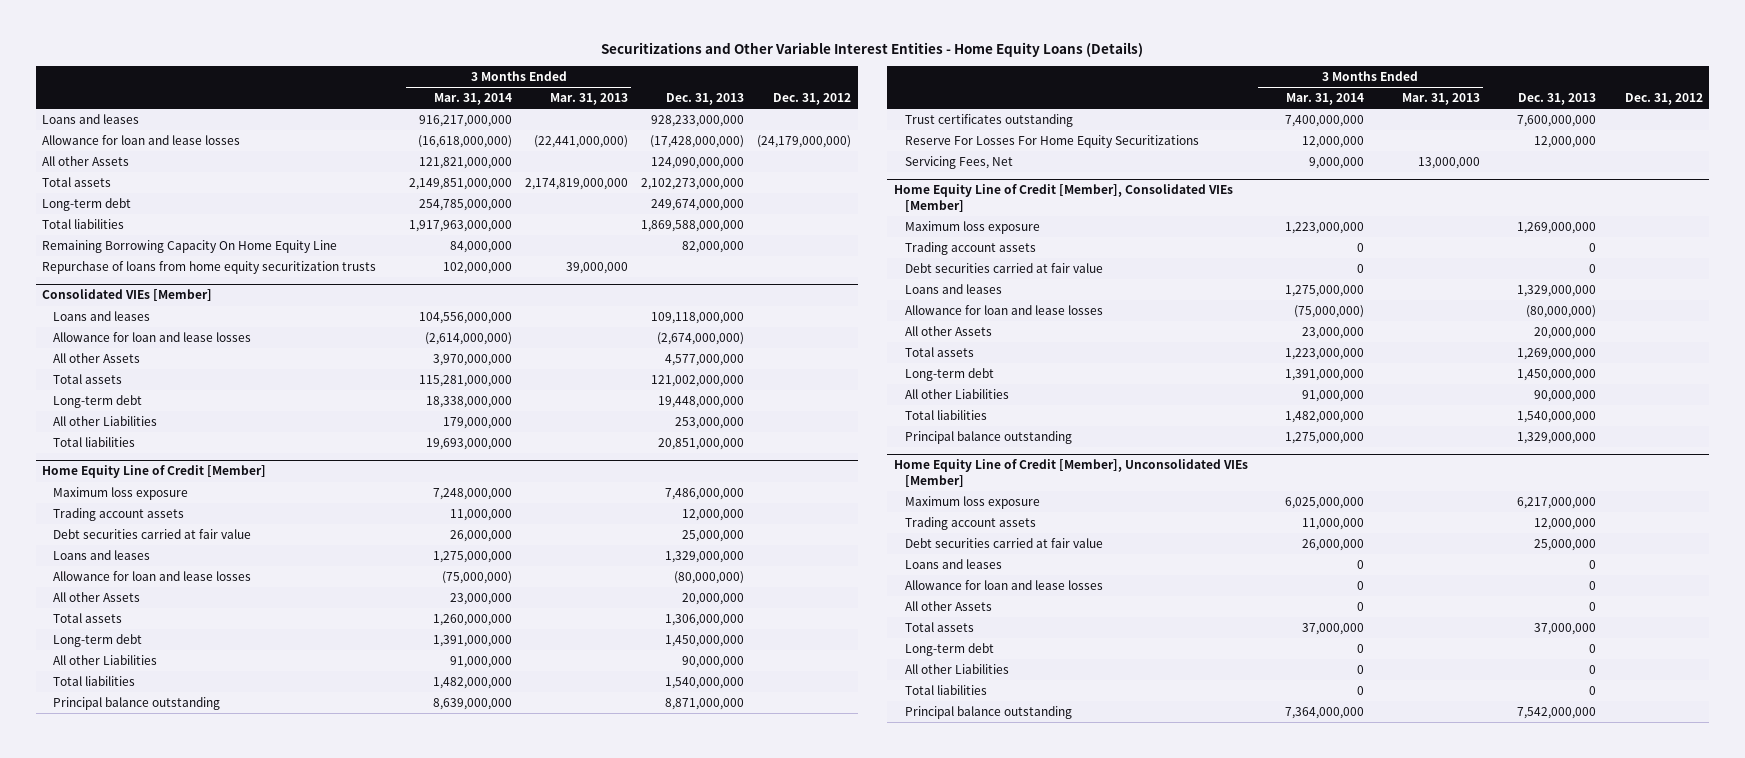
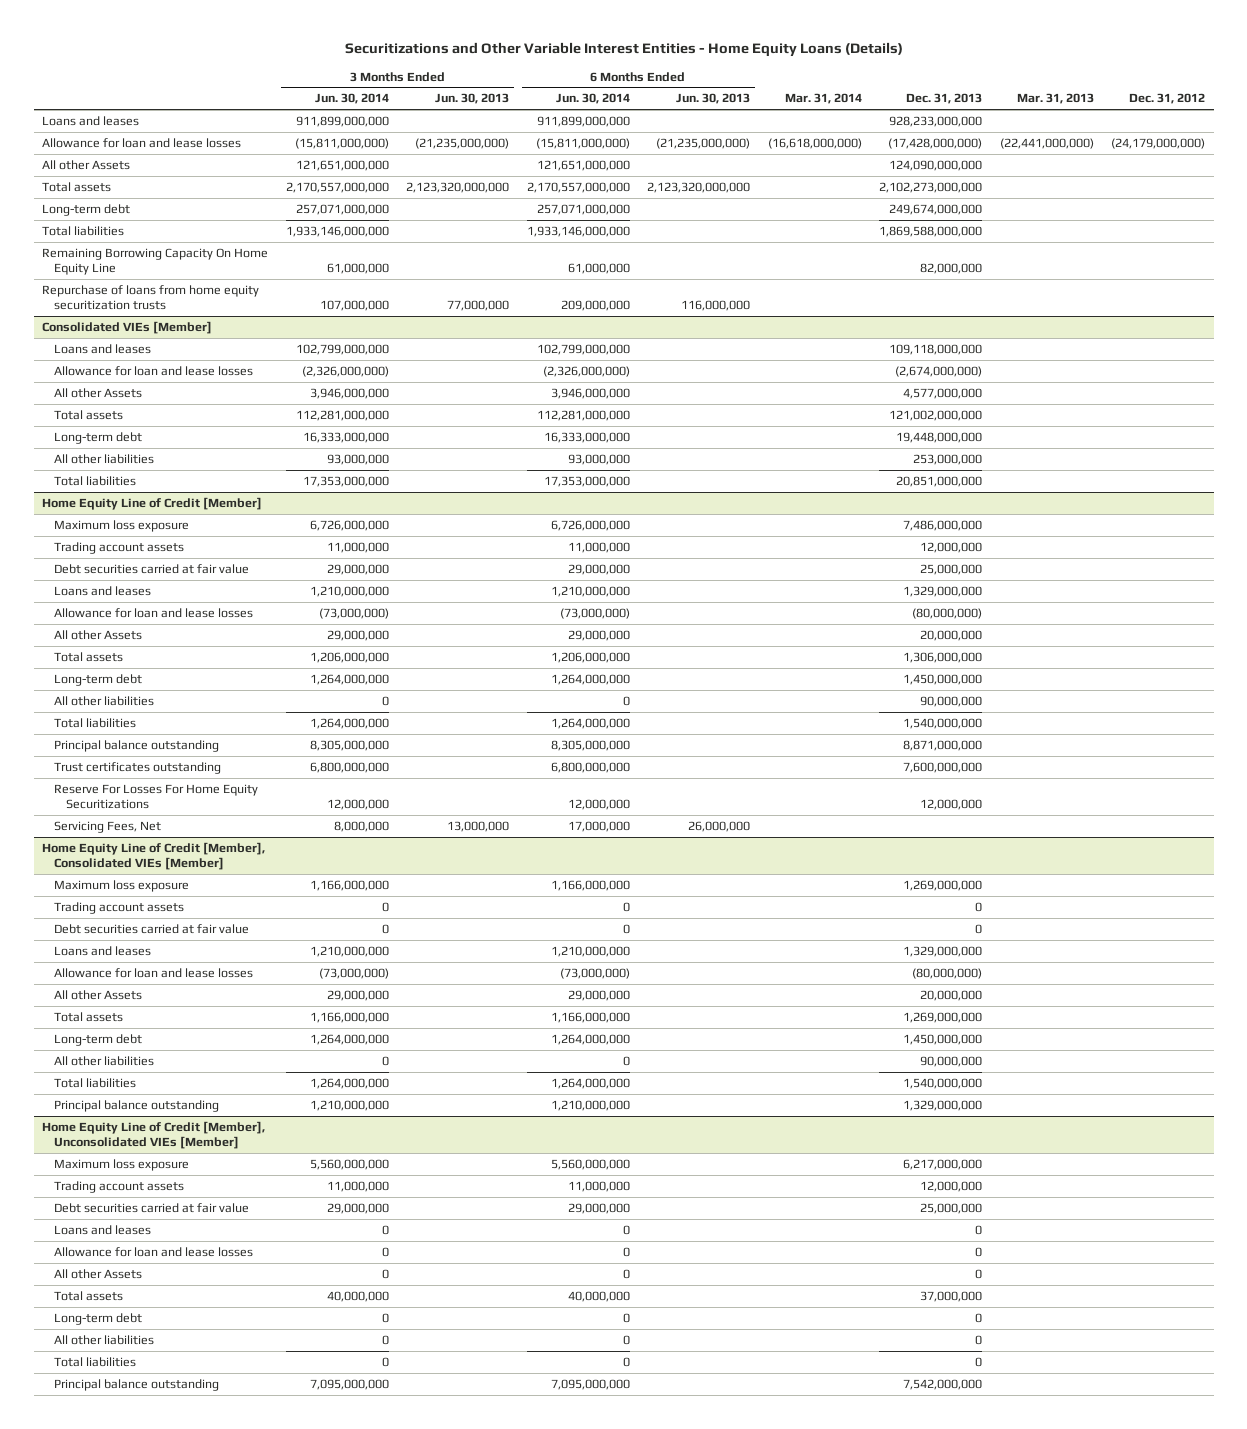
- | 3 Months Ended Mar. 31, 2014 | 3 Months Ended Mar. 31, 2013 | Dec. 31, 2013 | Dec. 31, 2012
+ | 3 Months Ended Jun. 30, 2014 | 3 Months Ended Jun. 30, 2013 | 6 Months Ended Jun. 30, 2014 | 6 Months Ended Jun. 30, 2013 | Mar. 31, 2014 | Dec. 31, 2013 | Mar. 31, 2013 | Dec. 31, 2012
@ Consolidated VIEs [Member]
- All other Liabilities | 179,000,000 | | 253,000,000 |
+ All other liabilities | 93,000,000 | | 93,000,000 | | | 253,000,000 | |
@ Home Equity Line of Credit [Member]
- All other Liabilities | 91,000,000 | | 90,000,000 |
+ All other liabilities | 0 | | 0 | | | 90,000,000 | |
@ Home Equity Line of Credit [Member], Consolidated VIEs [Member]
- All other Liabilities | 91,000,000 | | 90,000,000 |
+ All other liabilities | 0 | | 0 | | | 90,000,000 | |
@ Home Equity Line of Credit [Member], Unconsolidated VIEs [Member]
- All other Liabilities | 0 | | 0 |
+ All other liabilities | 0 | | 0 | | | 0 | |

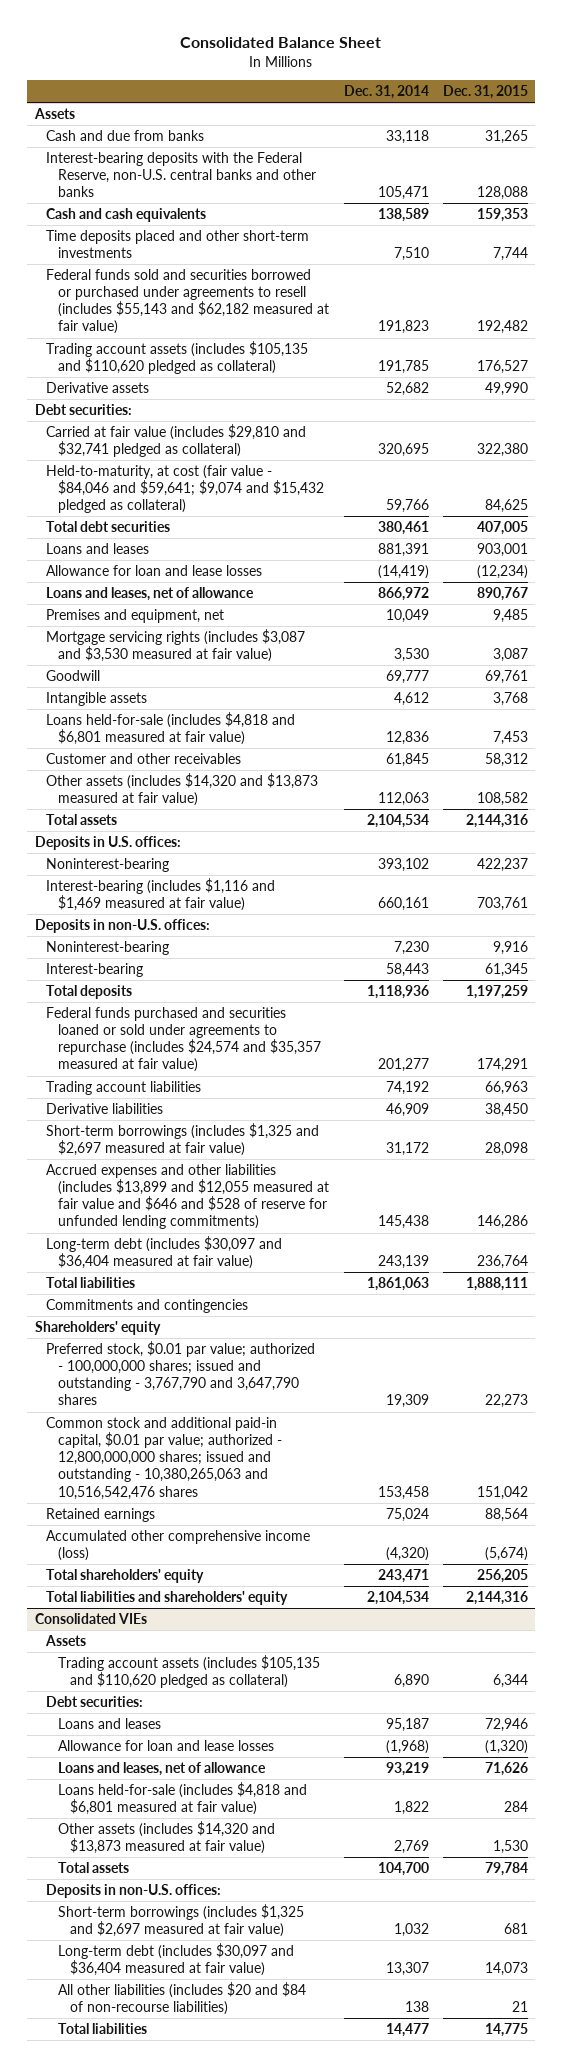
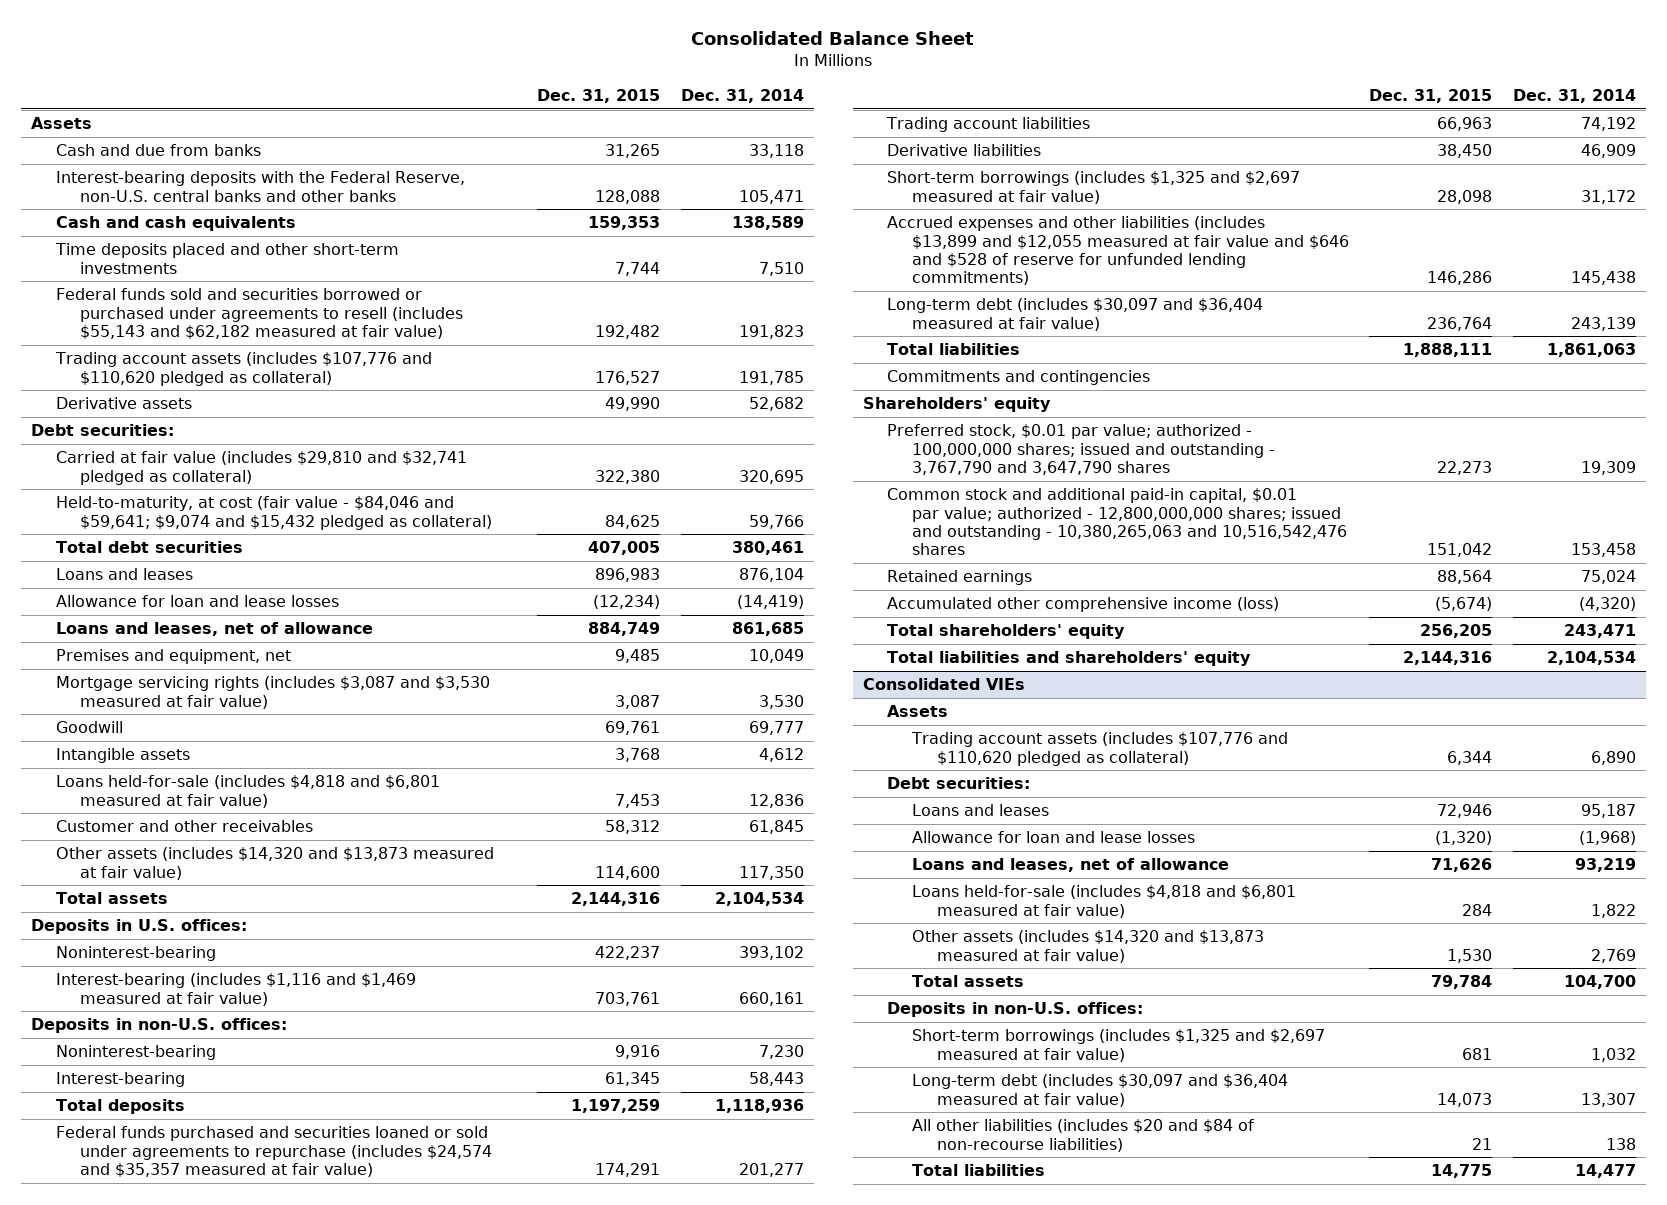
- | Dec. 31, 2014 | Dec. 31, 2015
+ | Dec. 31, 2015 | Dec. 31, 2014
- Trading account assets (includes $105,135 and $110,620 pledged as collateral) | 191,785 | 176,527
+ Trading account assets (includes $107,776 and $110,620 pledged as collateral) | 176,527 | 191,785
- Loans and leases | 881,391 | 903,001
+ Loans and leases | 896,983 | 876,104
- Loans and leases, net of allowance | 866,972 | 890,767
+ Loans and leases, net of allowance | 884,749 | 861,685
- Other assets (includes $14,320 and $13,873 measured at fair value) | 112,063 | 108,582
+ Other assets (includes $14,320 and $13,873 measured at fair value) | 114,600 | 117,350
@ Consolidated VIEs
- Trading account assets (includes $105,135 and $110,620 pledged as collateral) | 6,890 | 6,344
+ Trading account assets (includes $107,776 and $110,620 pledged as collateral) | 6,344 | 6,890

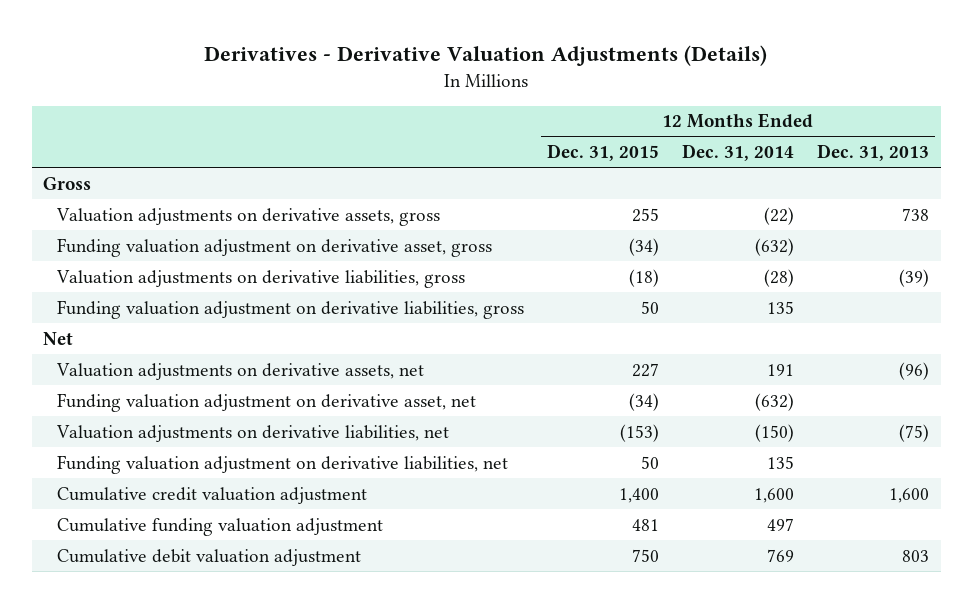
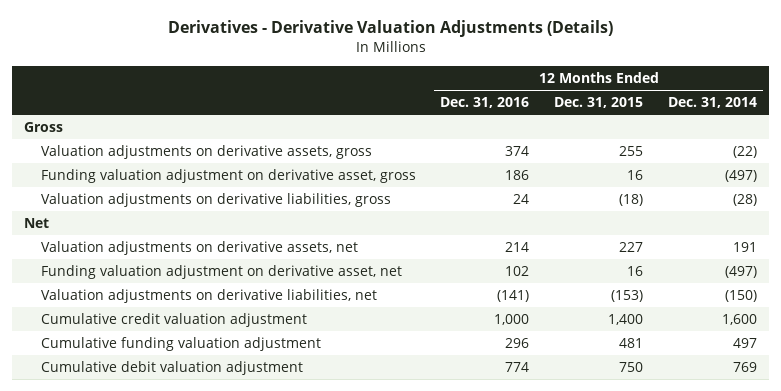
- | 12 Months Ended Dec. 31, 2015 | 12 Months Ended Dec. 31, 2014 | 12 Months Ended Dec. 31, 2013
+ | 12 Months Ended Dec. 31, 2016 | 12 Months Ended Dec. 31, 2015 | 12 Months Ended Dec. 31, 2014
- Funding valuation adjustment on derivative asset, gross | (34) | (632) |
+ Funding valuation adjustment on derivative asset, gross | 186 | 16 | (497)
- Funding valuation adjustment on derivative liabilities, gross | 50 | 135 |
- Funding valuation adjustment on derivative asset, net | (34) | (632) |
+ Funding valuation adjustment on derivative asset, net | 102 | 16 | (497)
- Funding valuation adjustment on derivative liabilities, net | 50 | 135 |

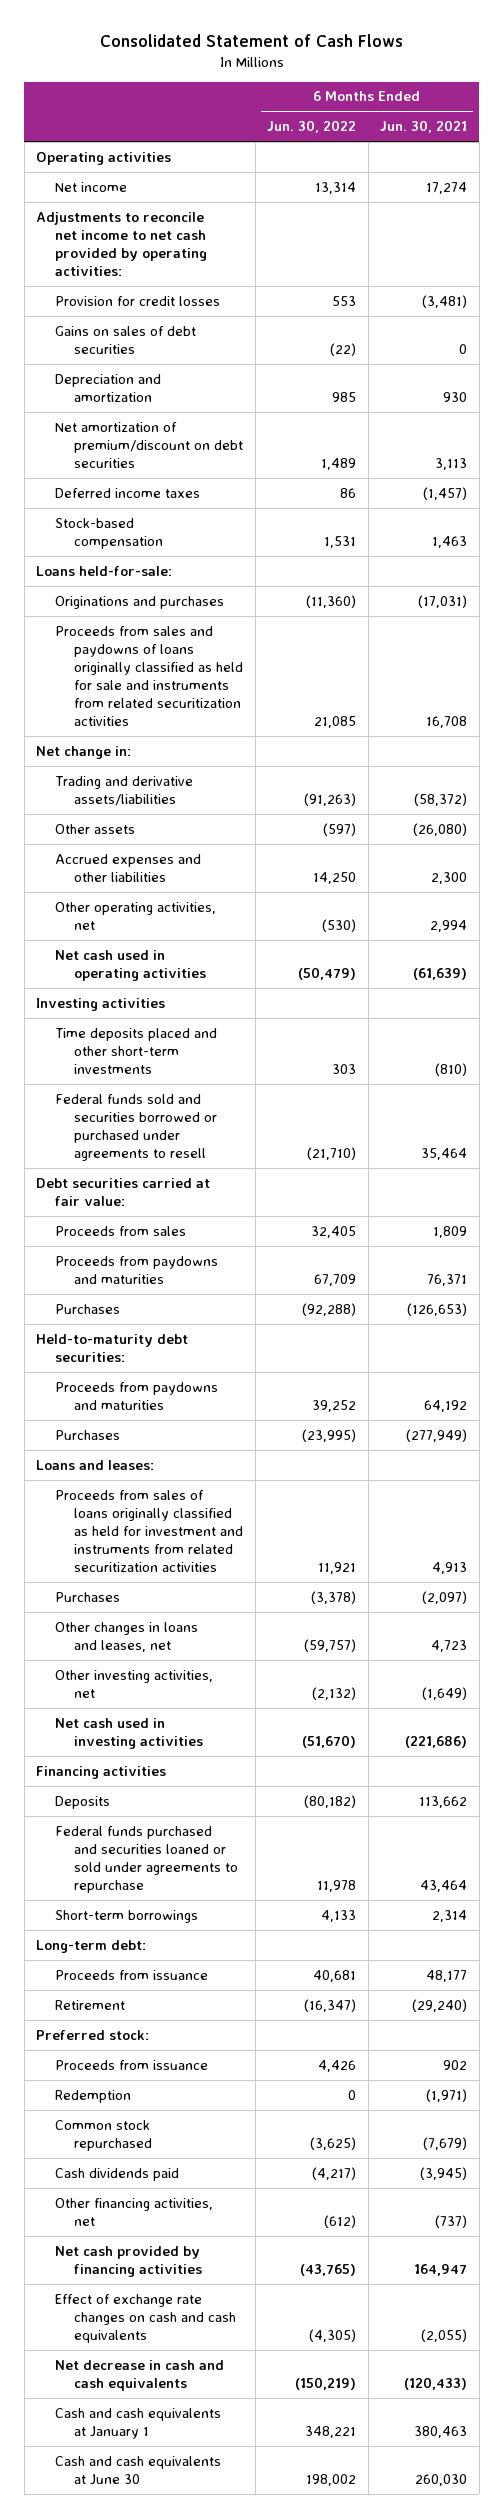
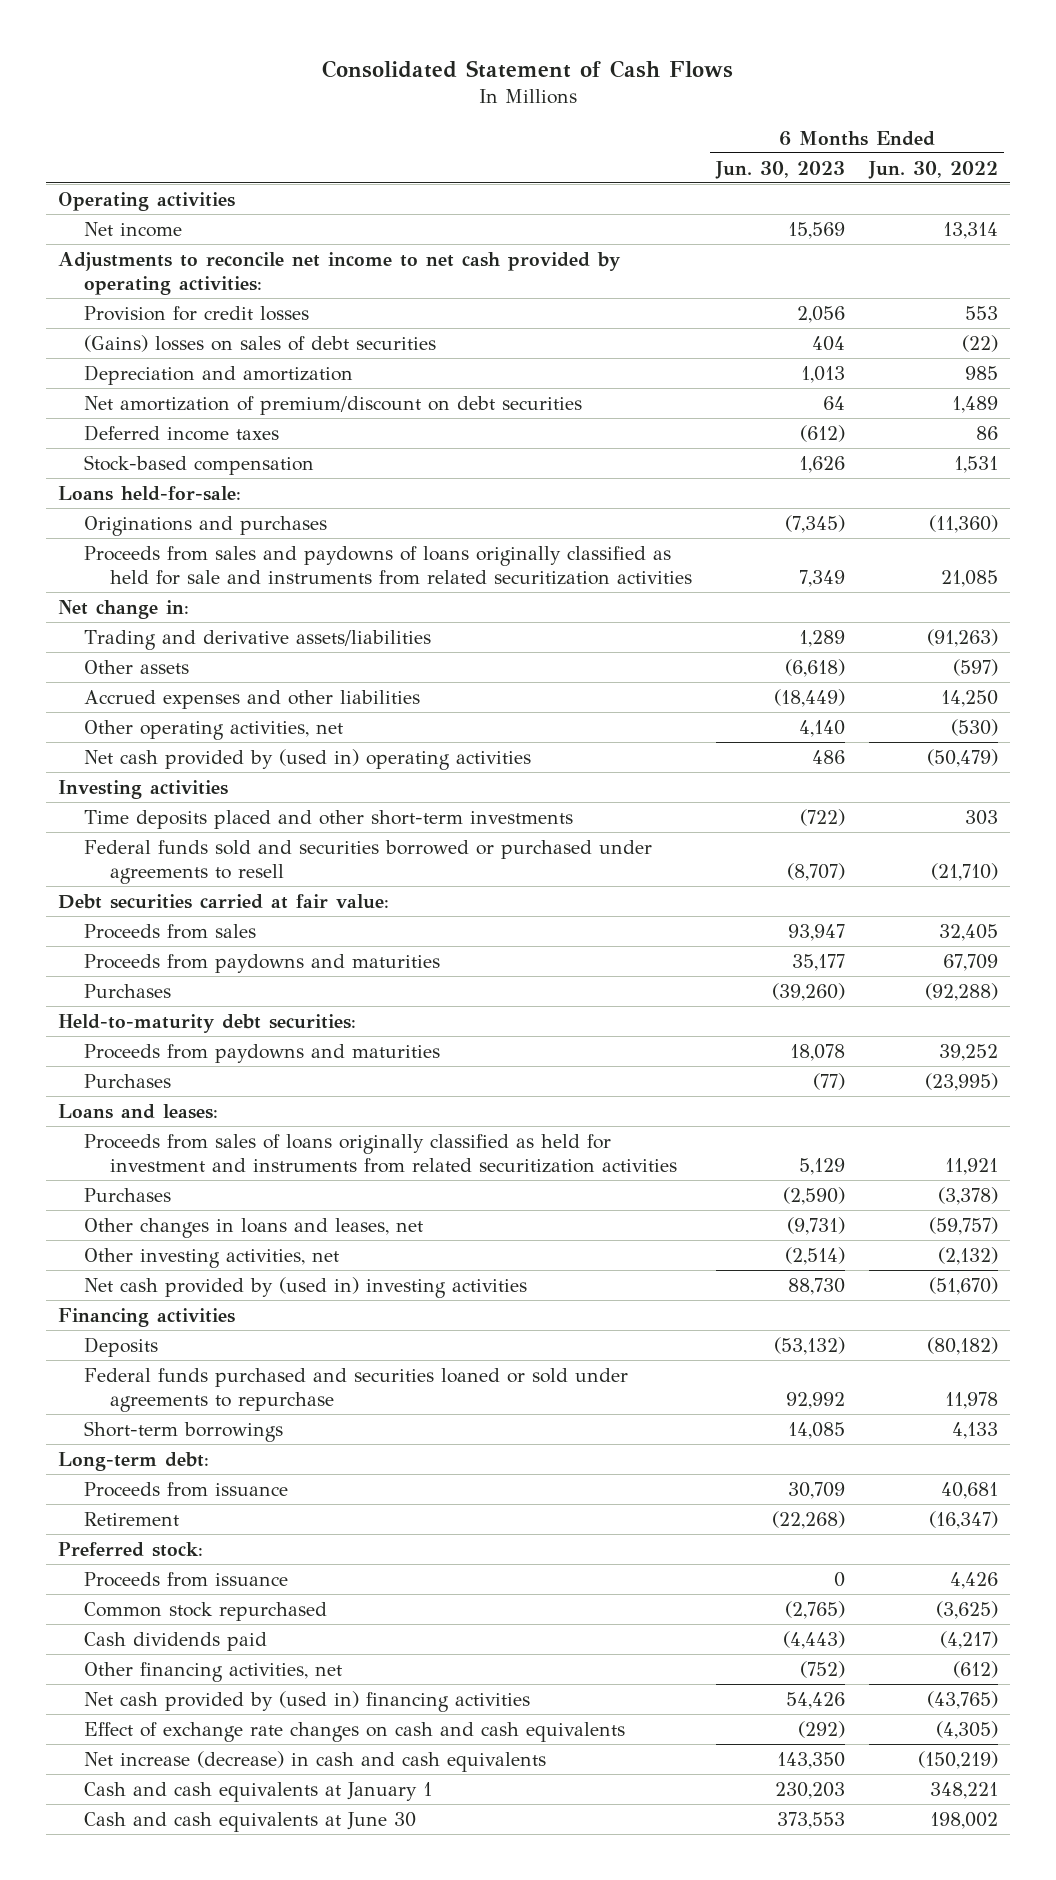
- | 6 Months Ended Jun. 30, 2022 | 6 Months Ended Jun. 30, 2021
+ | 6 Months Ended Jun. 30, 2023 | 6 Months Ended Jun. 30, 2022
- Gains on sales of debt securities | (22) | 0
+ (Gains) losses on sales of debt securities | 404 | (22)
- Net cash used in operating activities | (50,479) | (61,639)
+ Net cash provided by (used in) operating activities | 486 | (50,479)
- Net cash used in investing activities | (51,670) | (221,686)
+ Net cash provided by (used in) investing activities | 88,730 | (51,670)
- Redemption | 0 | (1,971)
- Net cash provided by financing activities | (43,765) | 164,947
+ Net cash provided by (used in) financing activities | 54,426 | (43,765)
- Net decrease in cash and cash equivalents | (150,219) | (120,433)
+ Net increase (decrease) in cash and cash equivalents | 143,350 | (150,219)

